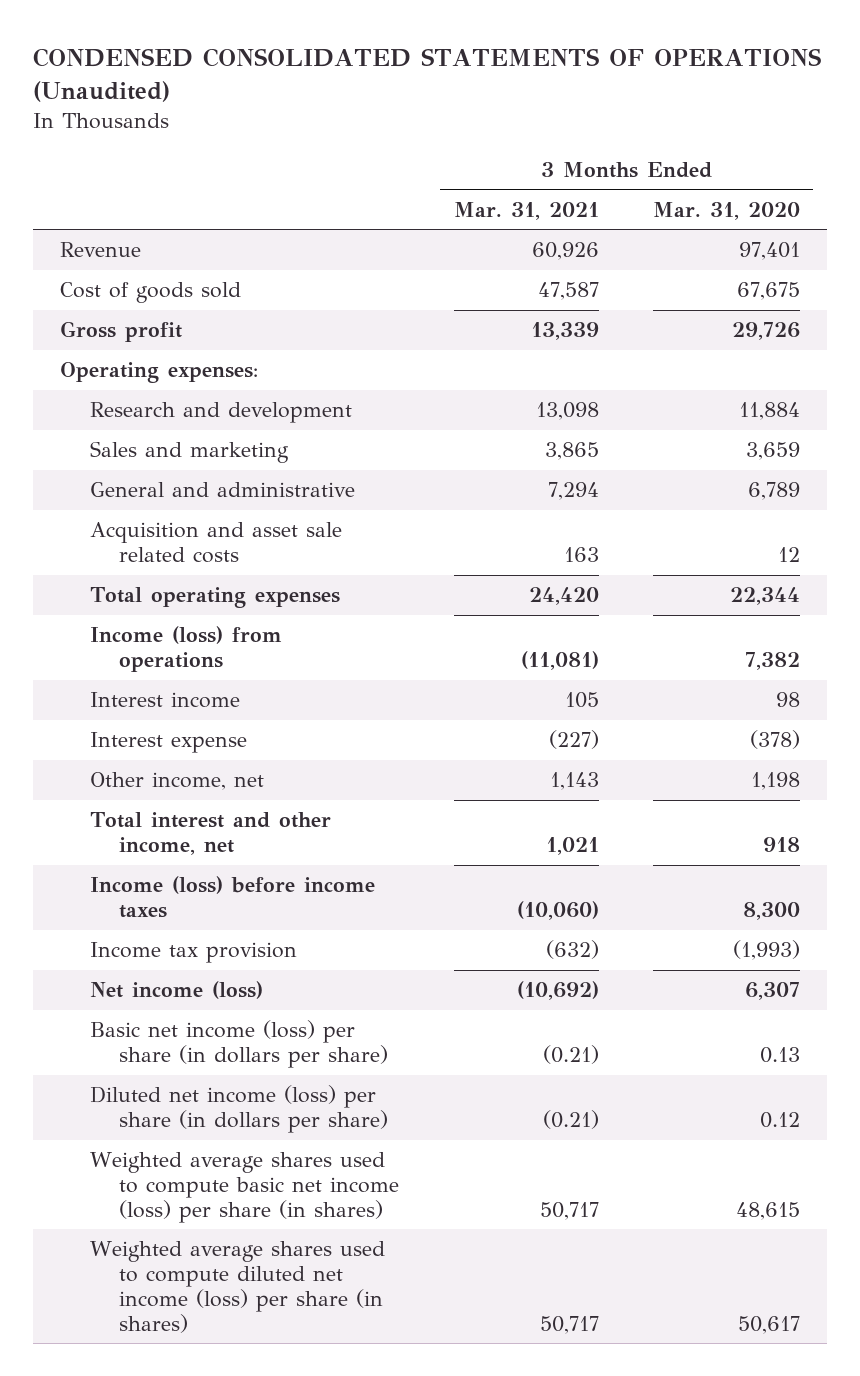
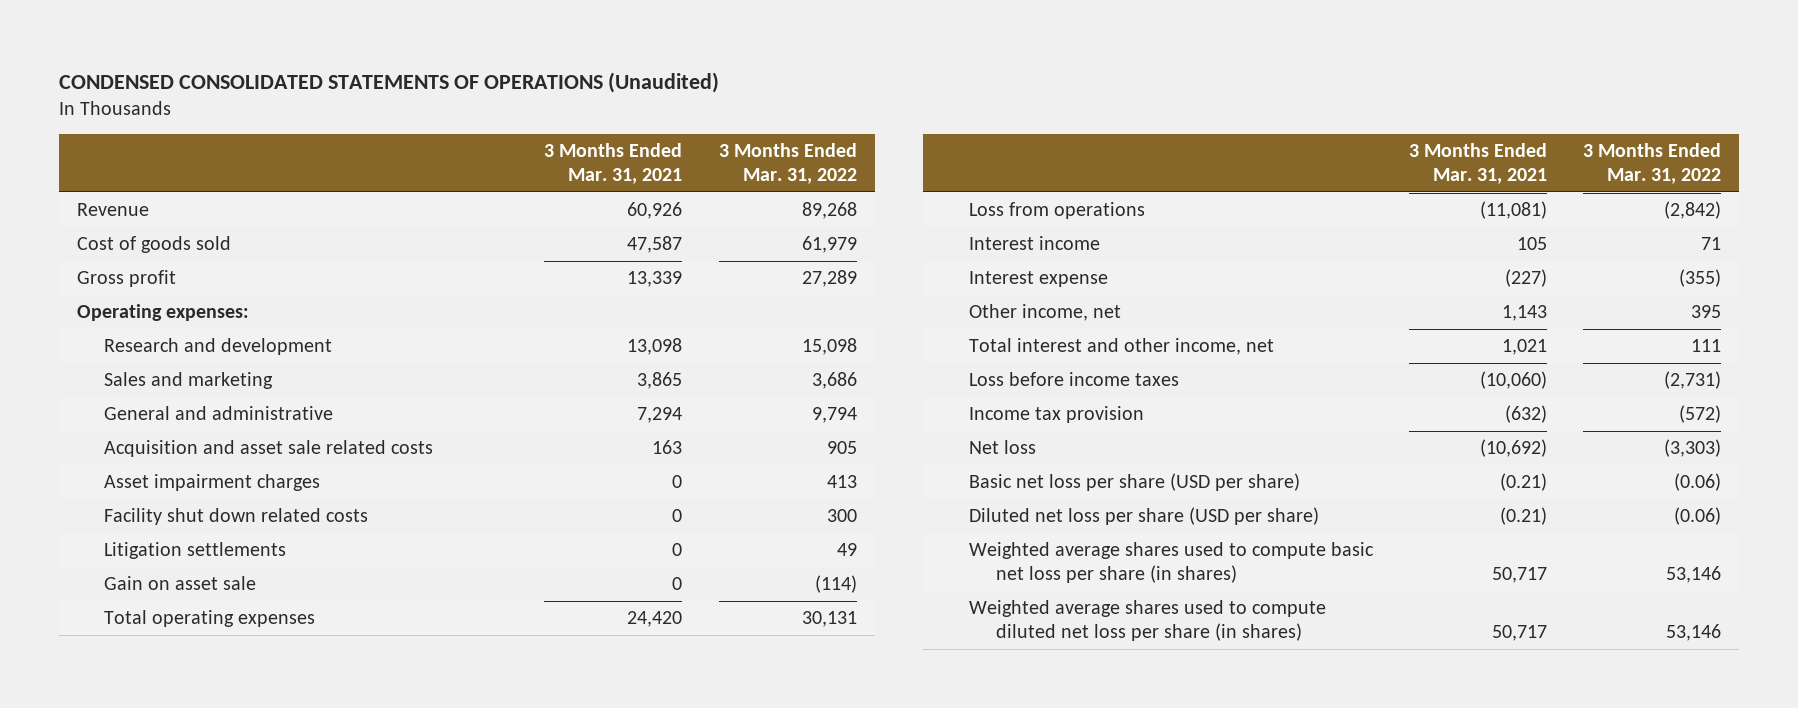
- | 3 Months Ended Mar. 31, 2021 | 3 Months Ended Mar. 31, 2020
+ | 3 Months Ended Mar. 31, 2021 | 3 Months Ended Mar. 31, 2022
+ Asset impairment charges | 0 | 413
+ Facility shut down related costs | 0 | 300
+ Litigation settlements | 0 | 49
+ Gain on asset sale | 0 | (114)
- Income (loss) from operations | (11,081) | 7,382
+ Loss from operations | (11,081) | (2,842)
- Income (loss) before income taxes | (10,060) | 8,300
+ Loss before income taxes | (10,060) | (2,731)
- Net income (loss) | (10,692) | 6,307
- Basic net income (loss) per share (in dollars per share) | (0.21) | 0.13
- Diluted net income (loss) per share (in dollars per share) | (0.21) | 0.12
- Weighted average shares used to compute basic net income (loss) per share (in shares) | 50,717 | 48,615
- Weighted average shares used to compute diluted net income (loss) per share (in shares) | 50,717 | 50,617
+ Net loss | (10,692) | (3,303)
+ Basic net loss per share (USD per share) | (0.21) | (0.06)
+ Diluted net loss per share (USD per share) | (0.21) | (0.06)
+ Weighted average shares used to compute basic net loss per share (in shares) | 50,717 | 53,146
+ Weighted average shares used to compute diluted net loss per share (in shares) | 50,717 | 53,146

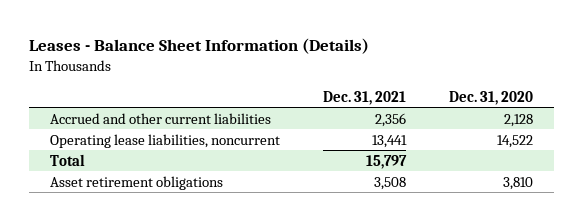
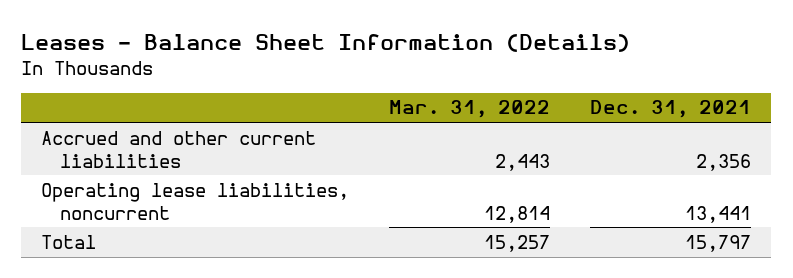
- | Dec. 31, 2021 | Dec. 31, 2020
+ | Mar. 31, 2022 | Dec. 31, 2021
- Asset retirement obligations | 3,508 | 3,810

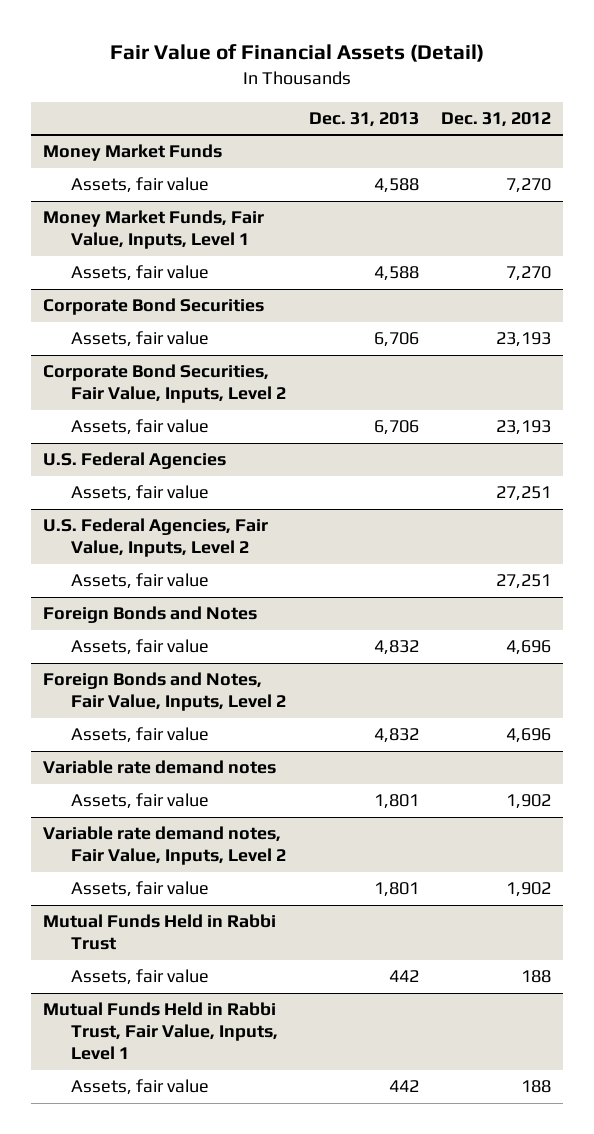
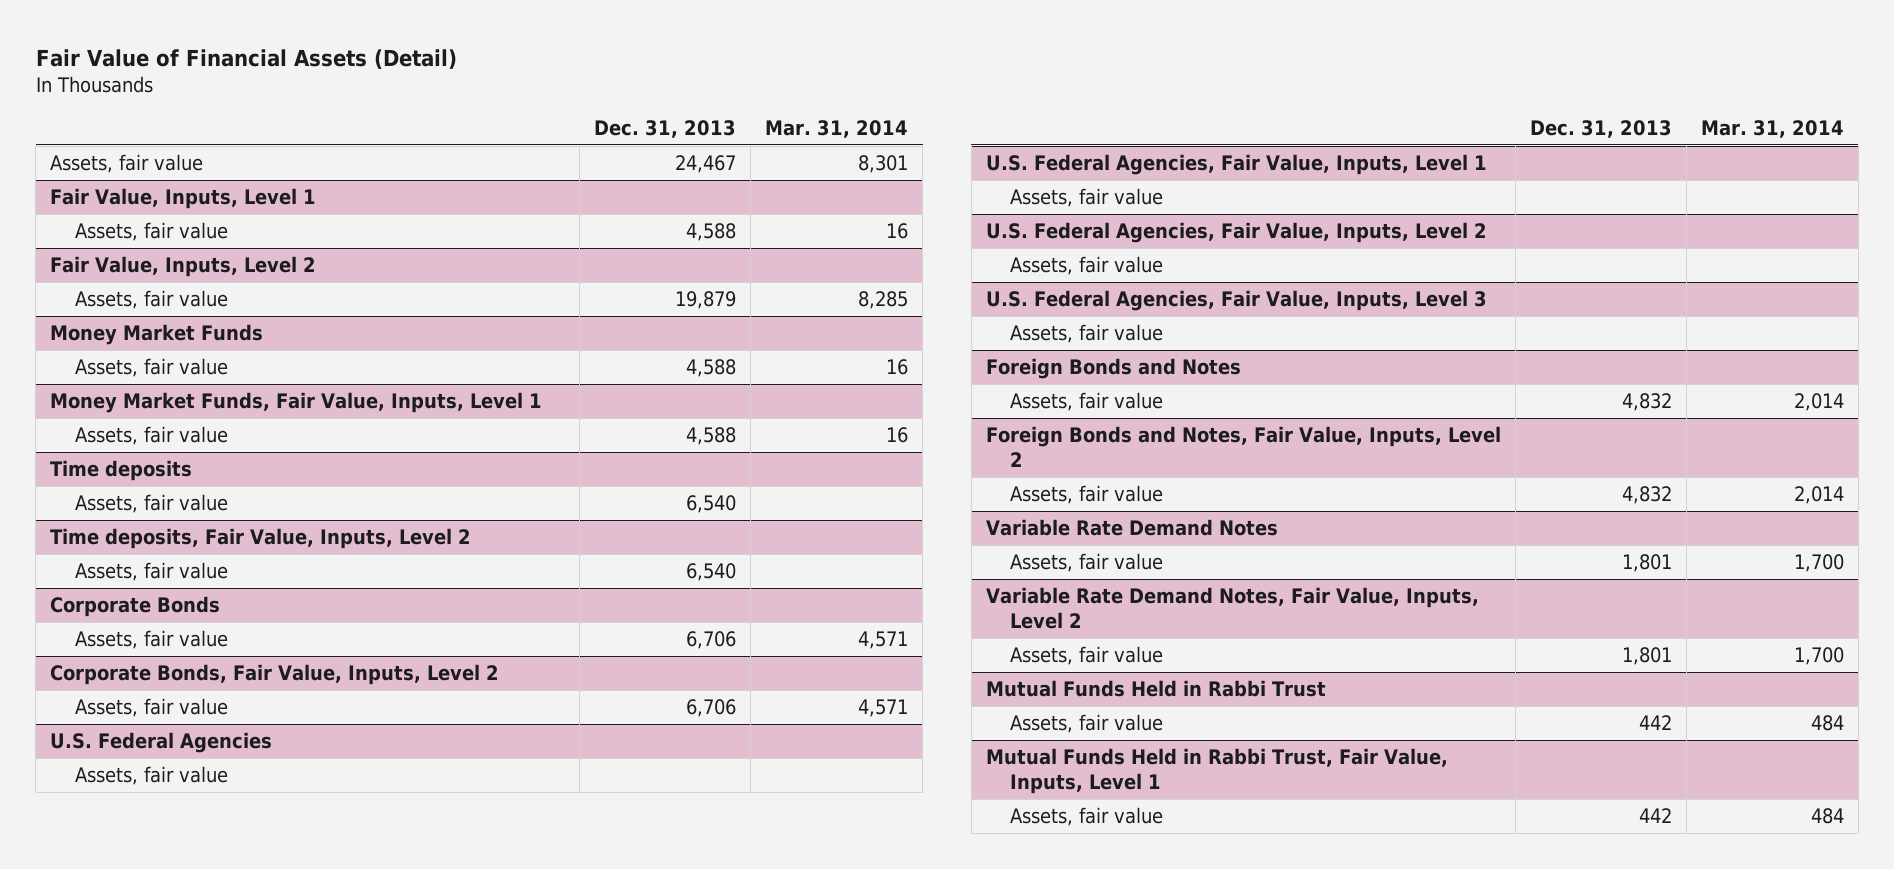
- | Dec. 31, 2013 | Dec. 31, 2012
+ | Dec. 31, 2013 | Mar. 31, 2014
+ Assets, fair value | 24,467 | 8,301
+ Fair Value, Inputs, Level 1
+ Assets, fair value | 4,588 | 16
+ Fair Value, Inputs, Level 2
+ Assets, fair value | 19,879 | 8,285
- Corporate Bond Securities
+ Time deposits
+ Assets, fair value | 6,540 |
+ Time deposits, Fair Value, Inputs, Level 2
+ Assets, fair value | 6,540 |
+ Corporate Bonds
- Corporate Bond Securities, Fair Value, Inputs, Level 2
+ Corporate Bonds, Fair Value, Inputs, Level 2
+ U.S. Federal Agencies, Fair Value, Inputs, Level 1
+ Assets, fair value
+ U.S. Federal Agencies, Fair Value, Inputs, Level 3
+ Assets, fair value
- Variable rate demand notes
+ Variable Rate Demand Notes
- Variable rate demand notes, Fair Value, Inputs, Level 2
+ Variable Rate Demand Notes, Fair Value, Inputs, Level 2

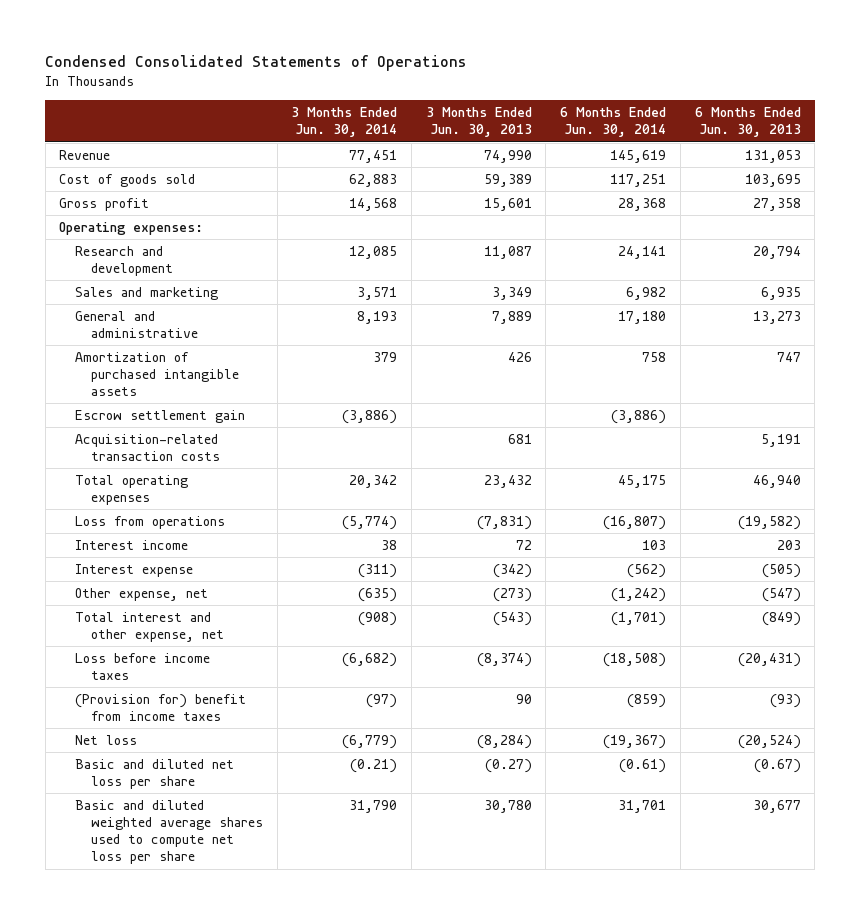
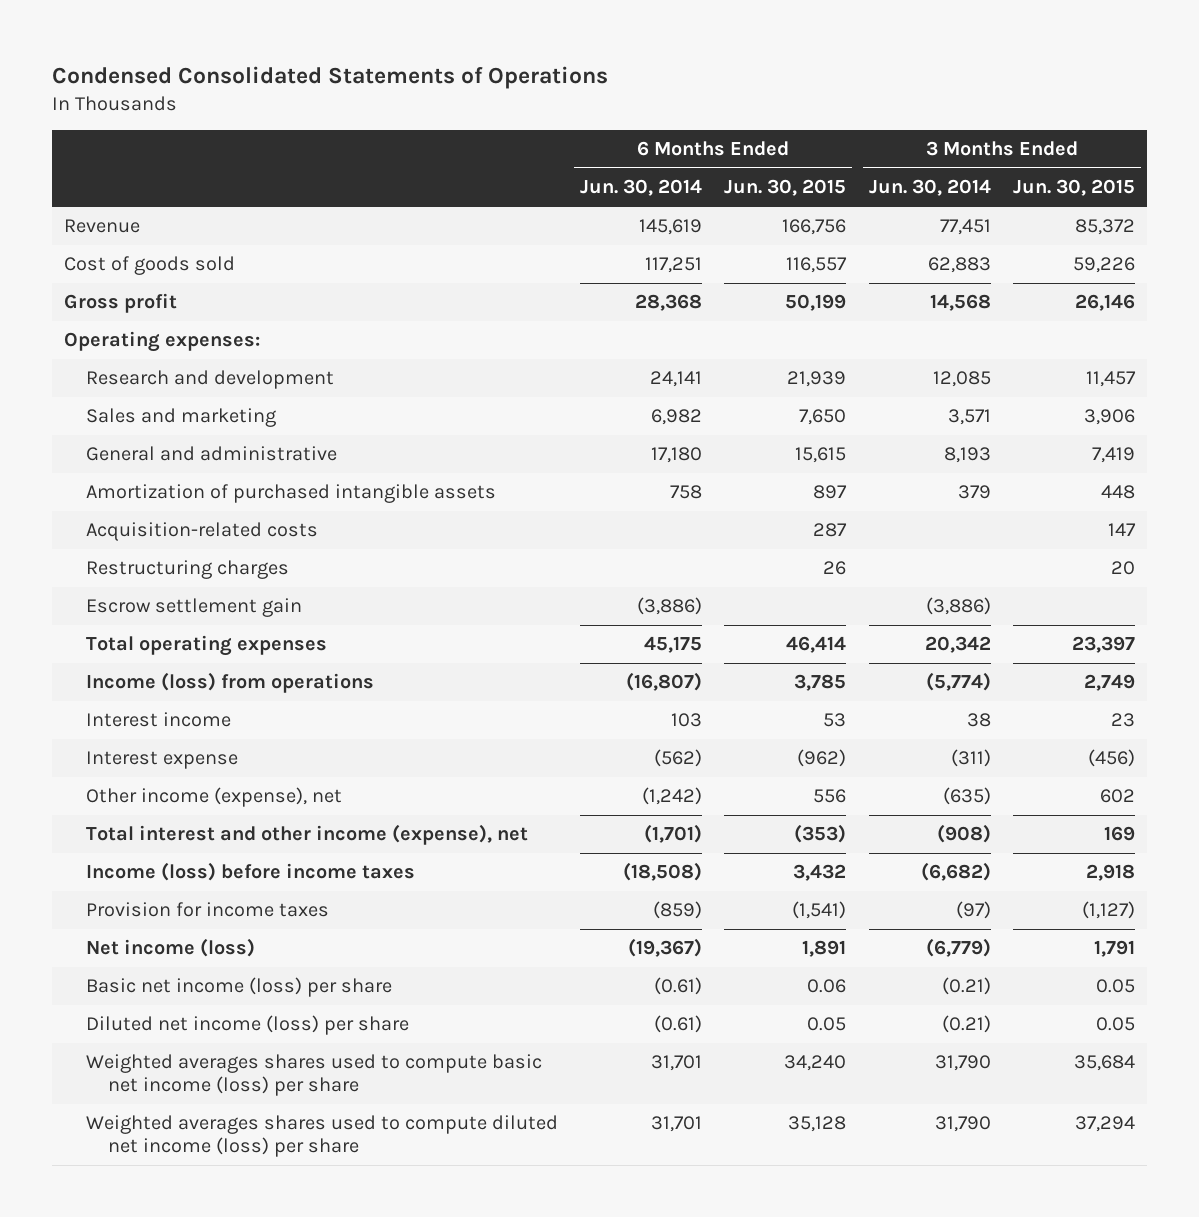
- | 3 Months Ended Jun. 30, 2014 | 3 Months Ended Jun. 30, 2013 | 6 Months Ended Jun. 30, 2014 | 6 Months Ended Jun. 30, 2013
+ | 6 Months Ended Jun. 30, 2014 | 6 Months Ended Jun. 30, 2015 | 3 Months Ended Jun. 30, 2014 | 3 Months Ended Jun. 30, 2015
+ Acquisition-related costs | | 287 | | 147
+ Restructuring charges | | 26 | | 20
- Acquisition-related transaction costs | | 681 | | 5,191
- Loss from operations | (5,774) | (7,831) | (16,807) | (19,582)
+ Income (loss) from operations | (16,807) | 3,785 | (5,774) | 2,749
- Other expense, net | (635) | (273) | (1,242) | (547)
- Total interest and other expense, net | (908) | (543) | (1,701) | (849)
- Loss before income taxes | (6,682) | (8,374) | (18,508) | (20,431)
- (Provision for) benefit from income taxes | (97) | 90 | (859) | (93)
- Net loss | (6,779) | (8,284) | (19,367) | (20,524)
- Basic and diluted net loss per share | (0.21) | (0.27) | (0.61) | (0.67)
- Basic and diluted weighted average shares used to compute net loss per share | 31,790 | 30,780 | 31,701 | 30,677
+ Other income (expense), net | (1,242) | 556 | (635) | 602
+ Total interest and other income (expense), net | (1,701) | (353) | (908) | 169
+ Income (loss) before income taxes | (18,508) | 3,432 | (6,682) | 2,918
+ Provision for income taxes | (859) | (1,541) | (97) | (1,127)
+ Net income (loss) | (19,367) | 1,891 | (6,779) | 1,791
+ Basic net income (loss) per share | (0.61) | 0.06 | (0.21) | 0.05
+ Diluted net income (loss) per share | (0.61) | 0.05 | (0.21) | 0.05
+ Weighted averages shares used to compute basic net income (loss) per share | 31,701 | 34,240 | 31,790 | 35,684
+ Weighted averages shares used to compute diluted net income (loss) per share | 31,701 | 35,128 | 31,790 | 37,294

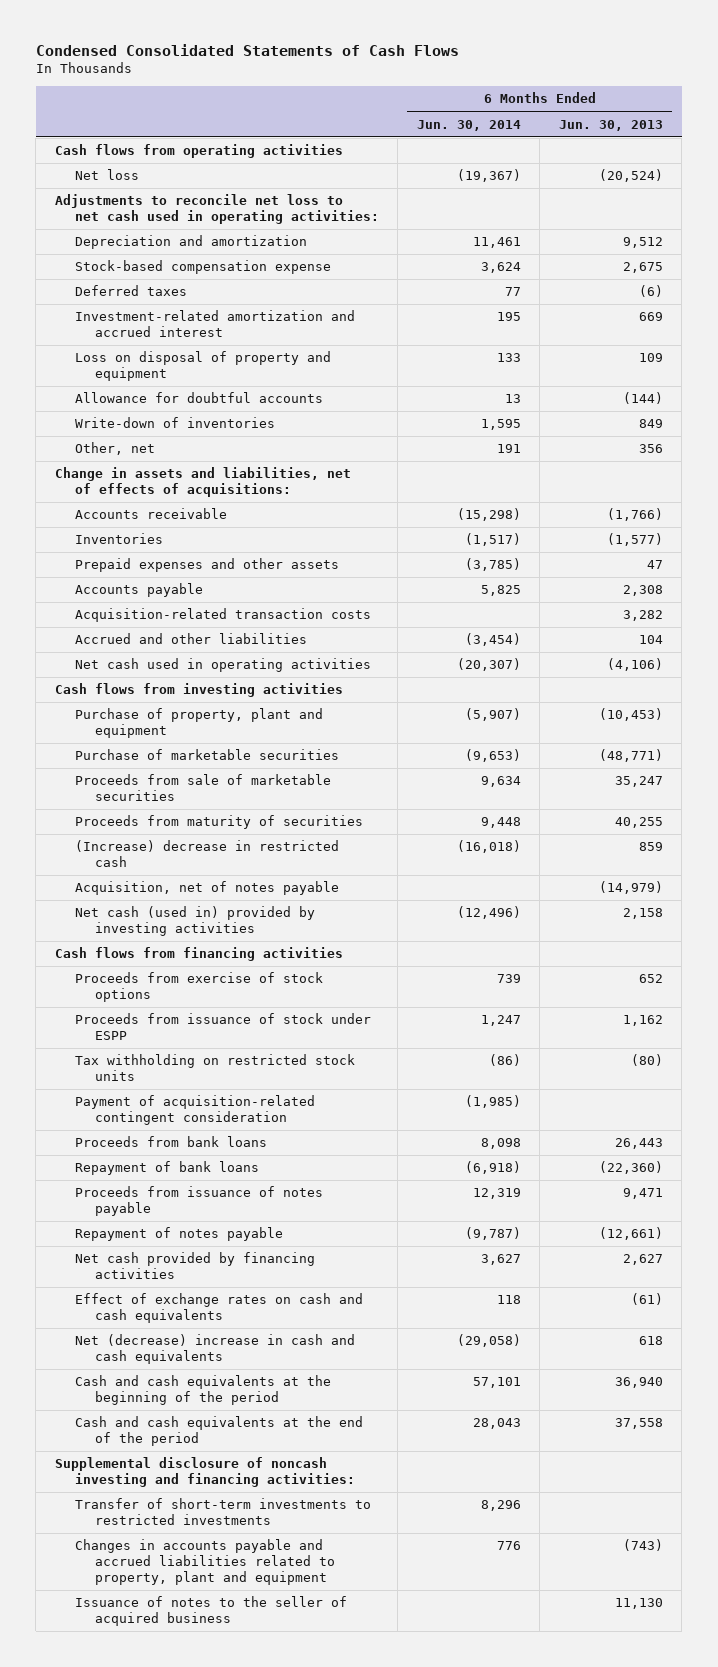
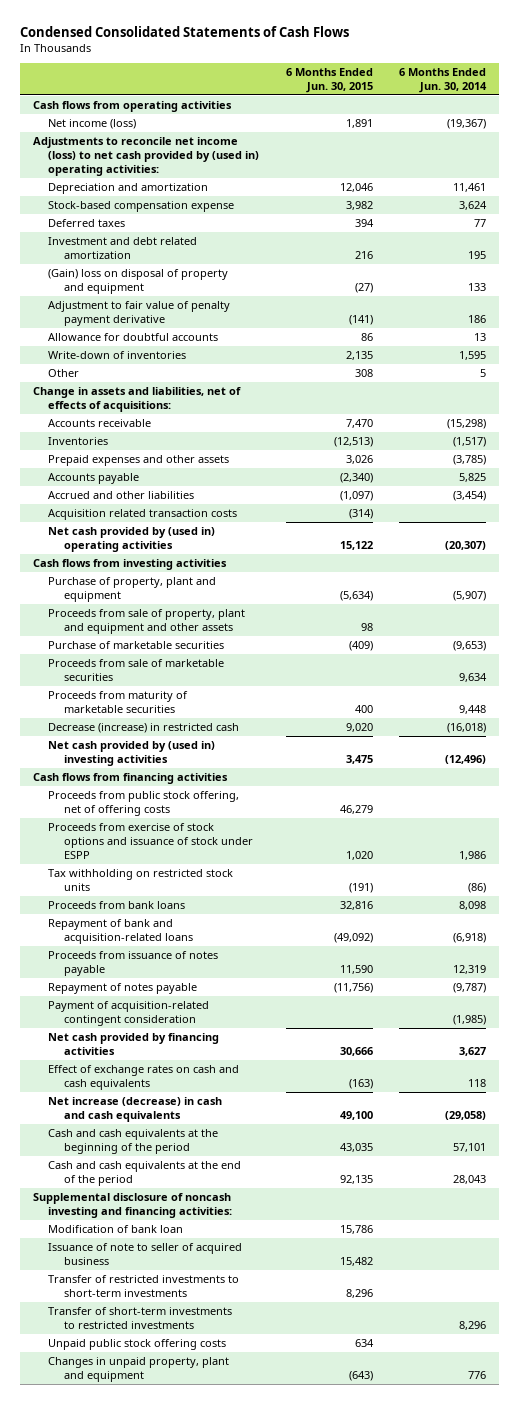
- | 6 Months Ended Jun. 30, 2014 | 6 Months Ended Jun. 30, 2013
+ | 6 Months Ended Jun. 30, 2015 | 6 Months Ended Jun. 30, 2014
- Net loss | (19,367) | (20,524)
- Adjustments to reconcile net loss to net cash used in operating activities:
+ Net income (loss) | 1,891 | (19,367)
+ Adjustments to reconcile net income (loss) to net cash provided by (used in) operating activities:
- Investment-related amortization and accrued interest | 195 | 669
- Loss on disposal of property and equipment | 133 | 109
+ Investment and debt related amortization | 216 | 195
+ (Gain) loss on disposal of property and equipment | (27) | 133
+ Adjustment to fair value of penalty payment derivative | (141) | 186
- Other, net | 191 | 356
+ Other | 308 | 5
- Acquisition-related transaction costs | | 3,282
- Net cash used in operating activities | (20,307) | (4,106)
+ Acquisition related transaction costs | (314) |
+ Net cash provided by (used in) operating activities | 15,122 | (20,307)
+ Proceeds from sale of property, plant and equipment and other assets | 98 |
- Proceeds from maturity of securities | 9,448 | 40,255
- (Increase) decrease in restricted cash | (16,018) | 859
- Acquisition, net of notes payable | | (14,979)
- Net cash (used in) provided by investing activities | (12,496) | 2,158
+ Proceeds from maturity of marketable securities | 400 | 9,448
+ Decrease (increase) in restricted cash | 9,020 | (16,018)
+ Net cash provided by (used in) investing activities | 3,475 | (12,496)
- Proceeds from exercise of stock options | 739 | 652
- Proceeds from issuance of stock under ESPP | 1,247 | 1,162
+ Proceeds from public stock offering, net of offering costs | 46,279 |
+ Proceeds from exercise of stock options and issuance of stock under ESPP | 1,020 | 1,986
- Repayment of bank loans | (6,918) | (22,360)
+ Repayment of bank and acquisition-related loans | (49,092) | (6,918)
moved down: Payment of acquisition-related contingent consideration | | (1,985)
- Net (decrease) increase in cash and cash equivalents | (29,058) | 618
+ Net increase (decrease) in cash and cash equivalents | 49,100 | (29,058)
+ Modification of bank loan | 15,786 |
+ Issuance of note to seller of acquired business | 15,482 |
+ Transfer of restricted investments to short-term investments | 8,296 |
- Changes in accounts payable and accrued liabilities related to property, plant and equipment | 776 | (743)
- Issuance of notes to the seller of acquired business | | 11,130
+ Unpaid public stock offering costs | 634 |
+ Changes in unpaid property, plant and equipment | (643) | 776

